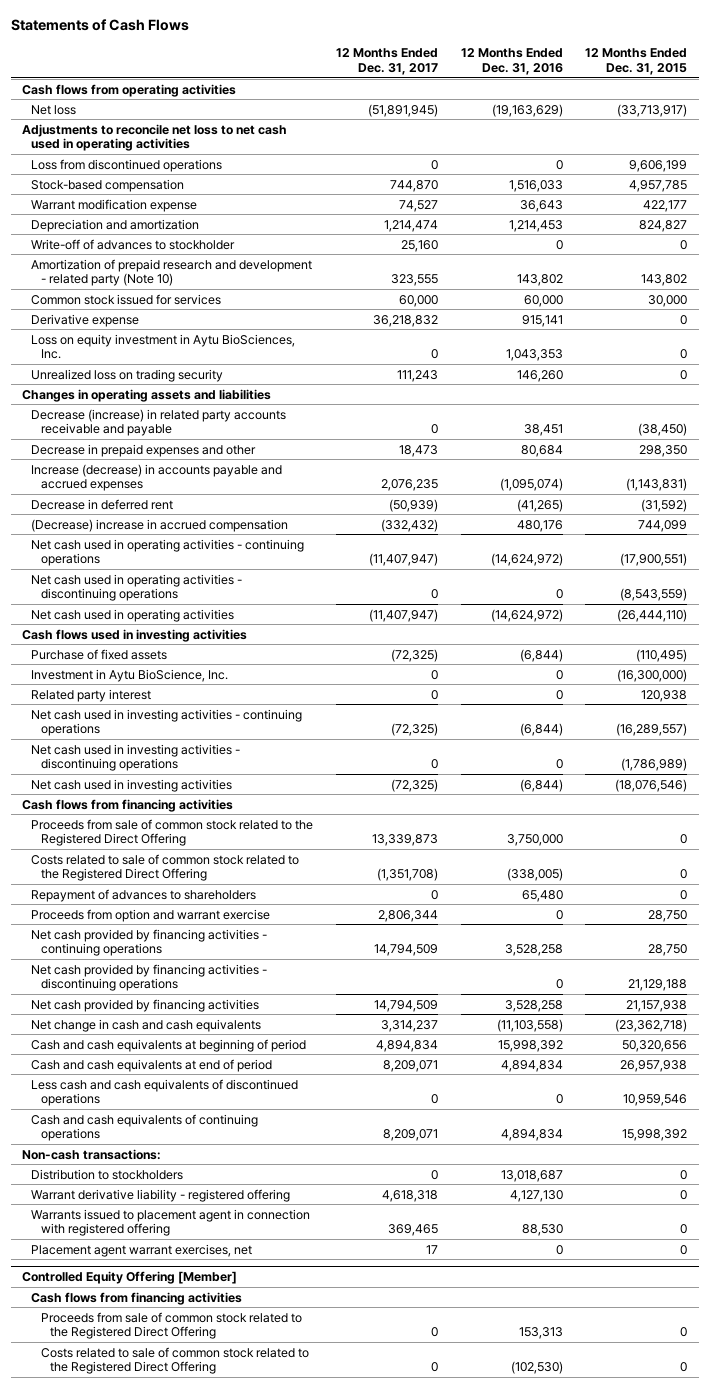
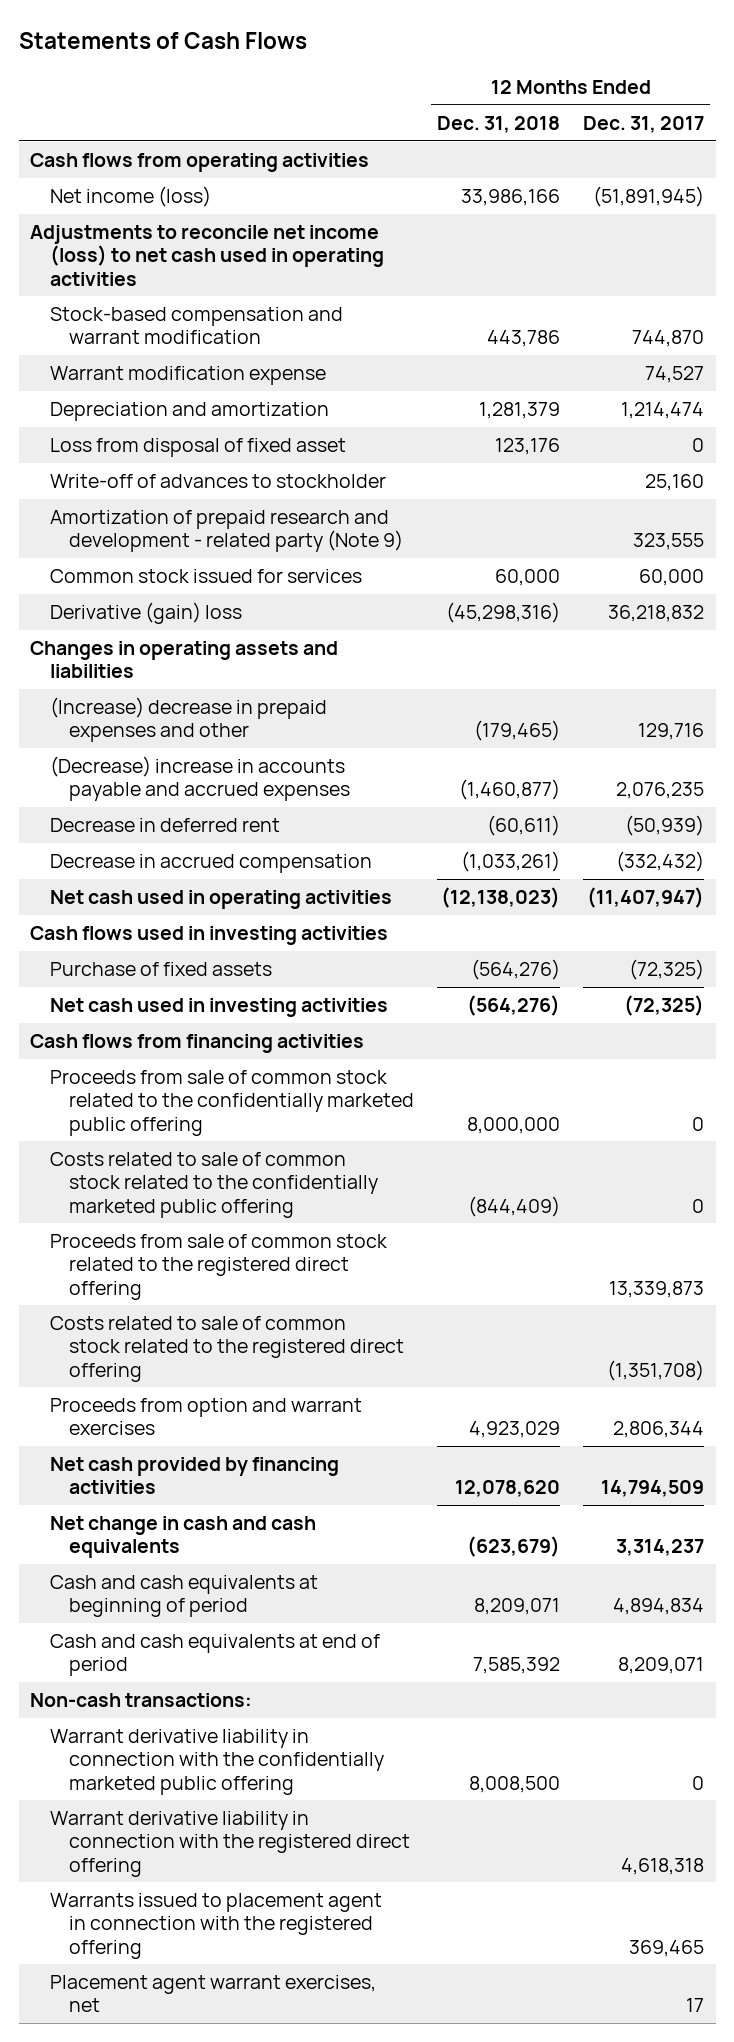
- | 12 Months Ended Dec. 31, 2017 | 12 Months Ended Dec. 31, 2016 | 12 Months Ended Dec. 31, 2015
+ | 12 Months Ended Dec. 31, 2018 | 12 Months Ended Dec. 31, 2017
- Net loss | (51,891,945) | (19,163,629) | (33,713,917)
- Adjustments to reconcile net loss to net cash used in operating activities
- Loss from discontinued operations | 0 | 0 | 9,606,199
- Stock-based compensation | 744,870 | 1,516,033 | 4,957,785
+ Net income (loss) | 33,986,166 | (51,891,945)
+ Adjustments to reconcile net income (loss) to net cash used in operating activities
+ Stock-based compensation and warrant modification | 443,786 | 744,870
+ Loss from disposal of fixed asset | 123,176 | 0
- Amortization of prepaid research and development - related party (Note 10) | 323,555 | 143,802 | 143,802
+ Amortization of prepaid research and development - related party (Note 9) | | 323,555
- Derivative expense | 36,218,832 | 915,141 | 0
- Loss on equity investment in Aytu BioSciences, Inc. | 0 | 1,043,353 | 0
- Unrealized loss on trading security | 111,243 | 146,260 | 0
+ Derivative (gain) loss | (45,298,316) | 36,218,832
- Decrease (increase) in related party accounts receivable and payable | 0 | 38,451 | (38,450)
- Decrease in prepaid expenses and other | 18,473 | 80,684 | 298,350
- Increase (decrease) in accounts payable and accrued expenses | 2,076,235 | (1,095,074) | (1,143,831)
+ (Increase) decrease in prepaid expenses and other | (179,465) | 129,716
+ (Decrease) increase in accounts payable and accrued expenses | (1,460,877) | 2,076,235
- (Decrease) increase in accrued compensation | (332,432) | 480,176 | 744,099
- Net cash used in operating activities - continuing operations | (11,407,947) | (14,624,972) | (17,900,551)
- Net cash used in operating activities - discontinuing operations | 0 | 0 | (8,543,559)
+ Decrease in accrued compensation | (1,033,261) | (332,432)
- Investment in Aytu BioScience, Inc. | 0 | 0 | (16,300,000)
- Related party interest | 0 | 0 | 120,938
- Net cash used in investing activities - continuing operations | (72,325) | (6,844) | (16,289,557)
- Net cash used in investing activities - discontinuing operations | 0 | 0 | (1,786,989)
- Proceeds from sale of common stock related to the Registered Direct Offering | 13,339,873 | 3,750,000 | 0
- Costs related to sale of common stock related to the Registered Direct Offering | (1,351,708) | (338,005) | 0
- Repayment of advances to shareholders | 0 | 65,480 | 0
- Proceeds from option and warrant exercise | 2,806,344 | 0 | 28,750
- Net cash provided by financing activities - continuing operations | 14,794,509 | 3,528,258 | 28,750
- Net cash provided by financing activities - discontinuing operations | | 0 | 21,129,188
+ Proceeds from sale of common stock related to the confidentially marketed public offering | 8,000,000 | 0
+ Costs related to sale of common stock related to the confidentially marketed public offering | (844,409) | 0
+ Proceeds from sale of common stock related to the registered direct offering | | 13,339,873
+ Costs related to sale of common stock related to the registered direct offering | | (1,351,708)
+ Proceeds from option and warrant exercises | 4,923,029 | 2,806,344
- Less cash and cash equivalents of discontinued operations | 0 | 0 | 10,959,546
- Cash and cash equivalents of continuing operations | 8,209,071 | 4,894,834 | 15,998,392
- Distribution to stockholders | 0 | 13,018,687 | 0
- Warrant derivative liability - registered offering | 4,618,318 | 4,127,130 | 0
- Warrants issued to placement agent in connection with registered offering | 369,465 | 88,530 | 0
+ Warrant derivative liability in connection with the confidentially marketed public offering | 8,008,500 | 0
+ Warrant derivative liability in connection with the registered direct offering | | 4,618,318
+ Warrants issued to placement agent in connection with the registered offering | | 369,465
- Controlled Equity Offering [Member]
- Cash flows from financing activities
- Proceeds from sale of common stock related to the Registered Direct Offering | 0 | 153,313 | 0
- Costs related to sale of common stock related to the Registered Direct Offering | 0 | (102,530) | 0

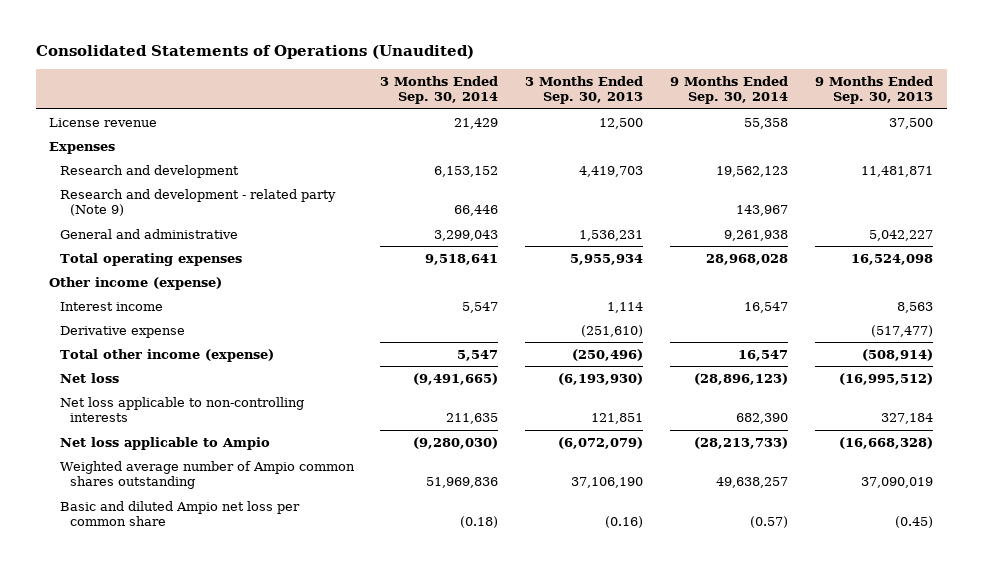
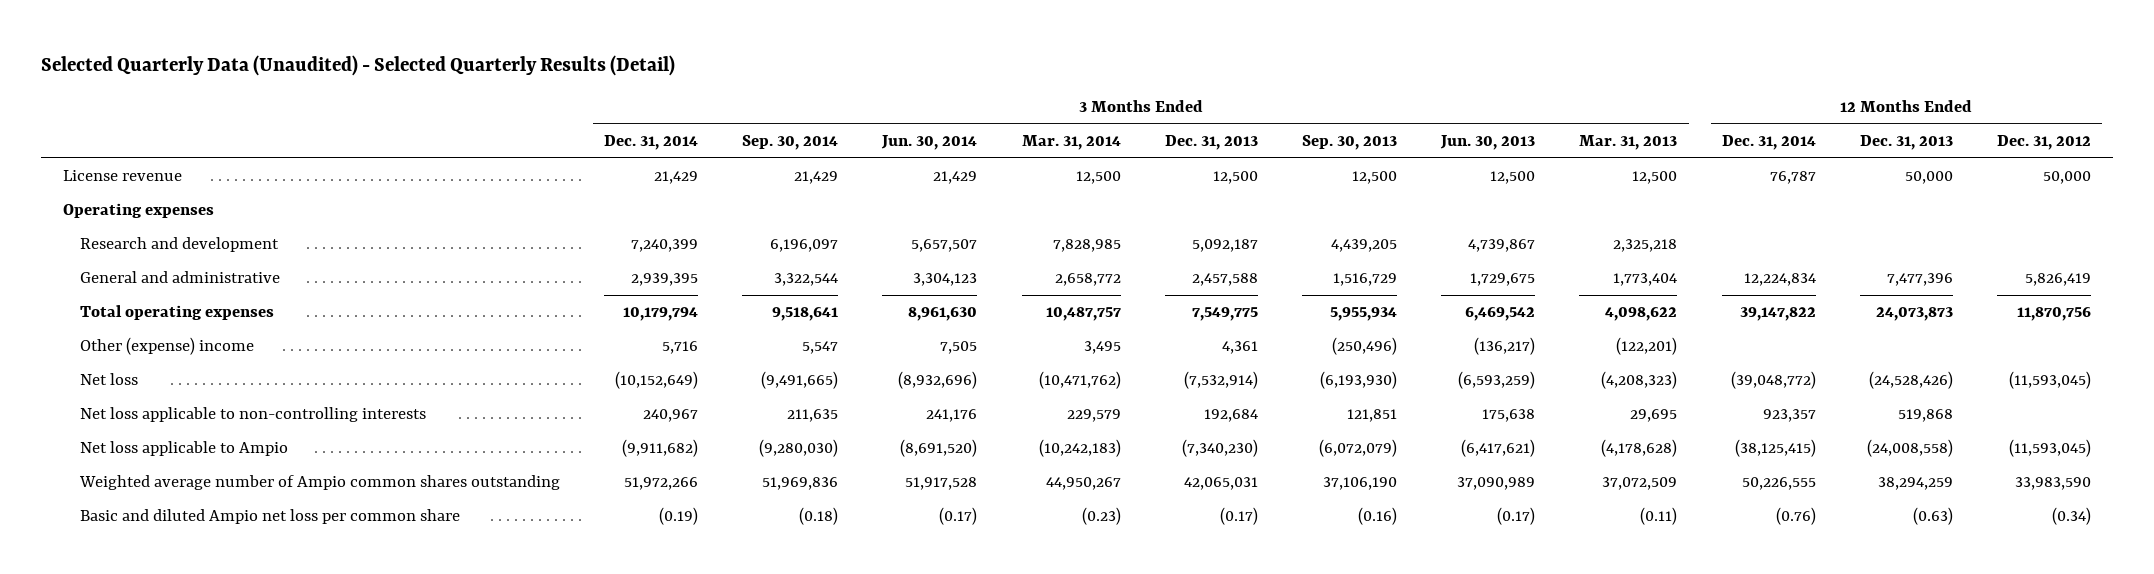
- Consolidated Statements of Operations (Unaudited)
+ Selected Quarterly Data (Unaudited) - Selected Quarterly Results (Detail)
- | 3 Months Ended Sep. 30, 2014 | 3 Months Ended Sep. 30, 2013 | 9 Months Ended Sep. 30, 2014 | 9 Months Ended Sep. 30, 2013
+ | 3 Months Ended Dec. 31, 2014 | 3 Months Ended Sep. 30, 2014 | 3 Months Ended Jun. 30, 2014 | 3 Months Ended Mar. 31, 2014 | 3 Months Ended Dec. 31, 2013 | 3 Months Ended Sep. 30, 2013 | 3 Months Ended Jun. 30, 2013 | 3 Months Ended Mar. 31, 2013 | 12 Months Ended Dec. 31, 2014 | 12 Months Ended Dec. 31, 2013 | 12 Months Ended Dec. 31, 2012
- Expenses
- Research and development | 6,153,152 | 4,419,703 | 19,562,123 | 11,481,871
- Research and development - related party (Note 9) | 66,446 | | 143,967 |
- General and administrative | 3,299,043 | 1,536,231 | 9,261,938 | 5,042,227
+ Operating expenses
+ Research and development | 7,240,399 | 6,196,097 | 5,657,507 | 7,828,985 | 5,092,187 | 4,439,205 | 4,739,867 | 2,325,218 | | |
+ General and administrative | 2,939,395 | 3,322,544 | 3,304,123 | 2,658,772 | 2,457,588 | 1,516,729 | 1,729,675 | 1,773,404 | 12,224,834 | 7,477,396 | 5,826,419
- Other income (expense)
- Interest income | 5,547 | 1,114 | 16,547 | 8,563
- Derivative expense | | (251,610) | | (517,477)
- Total other income (expense) | 5,547 | (250,496) | 16,547 | (508,914)
+ Other (expense) income | 5,716 | 5,547 | 7,505 | 3,495 | 4,361 | (250,496) | (136,217) | (122,201) | | |

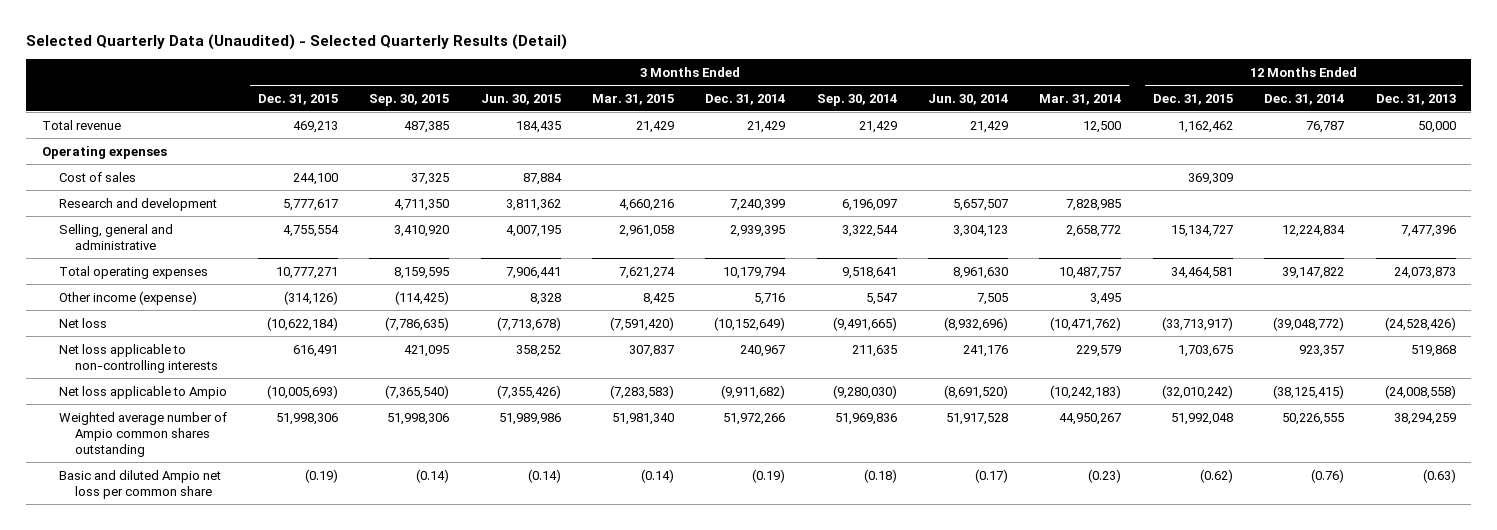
- | 3 Months Ended Dec. 31, 2014 | 3 Months Ended Sep. 30, 2014 | 3 Months Ended Jun. 30, 2014 | 3 Months Ended Mar. 31, 2014 | 3 Months Ended Dec. 31, 2013 | 3 Months Ended Sep. 30, 2013 | 3 Months Ended Jun. 30, 2013 | 3 Months Ended Mar. 31, 2013 | 12 Months Ended Dec. 31, 2014 | 12 Months Ended Dec. 31, 2013 | 12 Months Ended Dec. 31, 2012
+ | 3 Months Ended Dec. 31, 2015 | 3 Months Ended Sep. 30, 2015 | 3 Months Ended Jun. 30, 2015 | 3 Months Ended Mar. 31, 2015 | 3 Months Ended Dec. 31, 2014 | 3 Months Ended Sep. 30, 2014 | 3 Months Ended Jun. 30, 2014 | 3 Months Ended Mar. 31, 2014 | 12 Months Ended Dec. 31, 2015 | 12 Months Ended Dec. 31, 2014 | 12 Months Ended Dec. 31, 2013
- License revenue | 21,429 | 21,429 | 21,429 | 12,500 | 12,500 | 12,500 | 12,500 | 12,500 | 76,787 | 50,000 | 50,000
+ Total revenue | 469,213 | 487,385 | 184,435 | 21,429 | 21,429 | 21,429 | 21,429 | 12,500 | 1,162,462 | 76,787 | 50,000
+ Cost of sales | 244,100 | 37,325 | 87,884 | | | | | | 369,309 | |
- General and administrative | 2,939,395 | 3,322,544 | 3,304,123 | 2,658,772 | 2,457,588 | 1,516,729 | 1,729,675 | 1,773,404 | 12,224,834 | 7,477,396 | 5,826,419
+ Selling, general and administrative | 4,755,554 | 3,410,920 | 4,007,195 | 2,961,058 | 2,939,395 | 3,322,544 | 3,304,123 | 2,658,772 | 15,134,727 | 12,224,834 | 7,477,396
- Other (expense) income | 5,716 | 5,547 | 7,505 | 3,495 | 4,361 | (250,496) | (136,217) | (122,201) | | |
+ Other income (expense) | (314,126) | (114,425) | 8,328 | 8,425 | 5,716 | 5,547 | 7,505 | 3,495 | | |

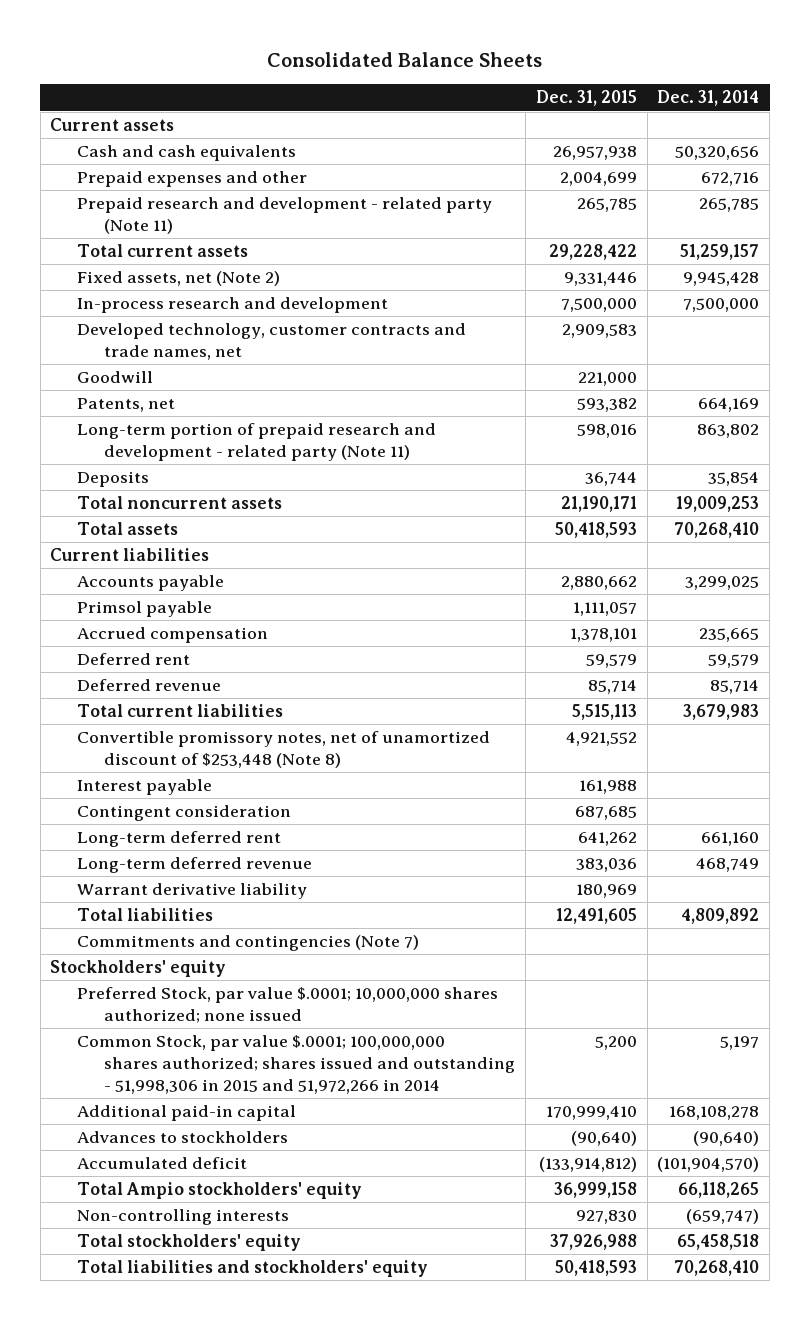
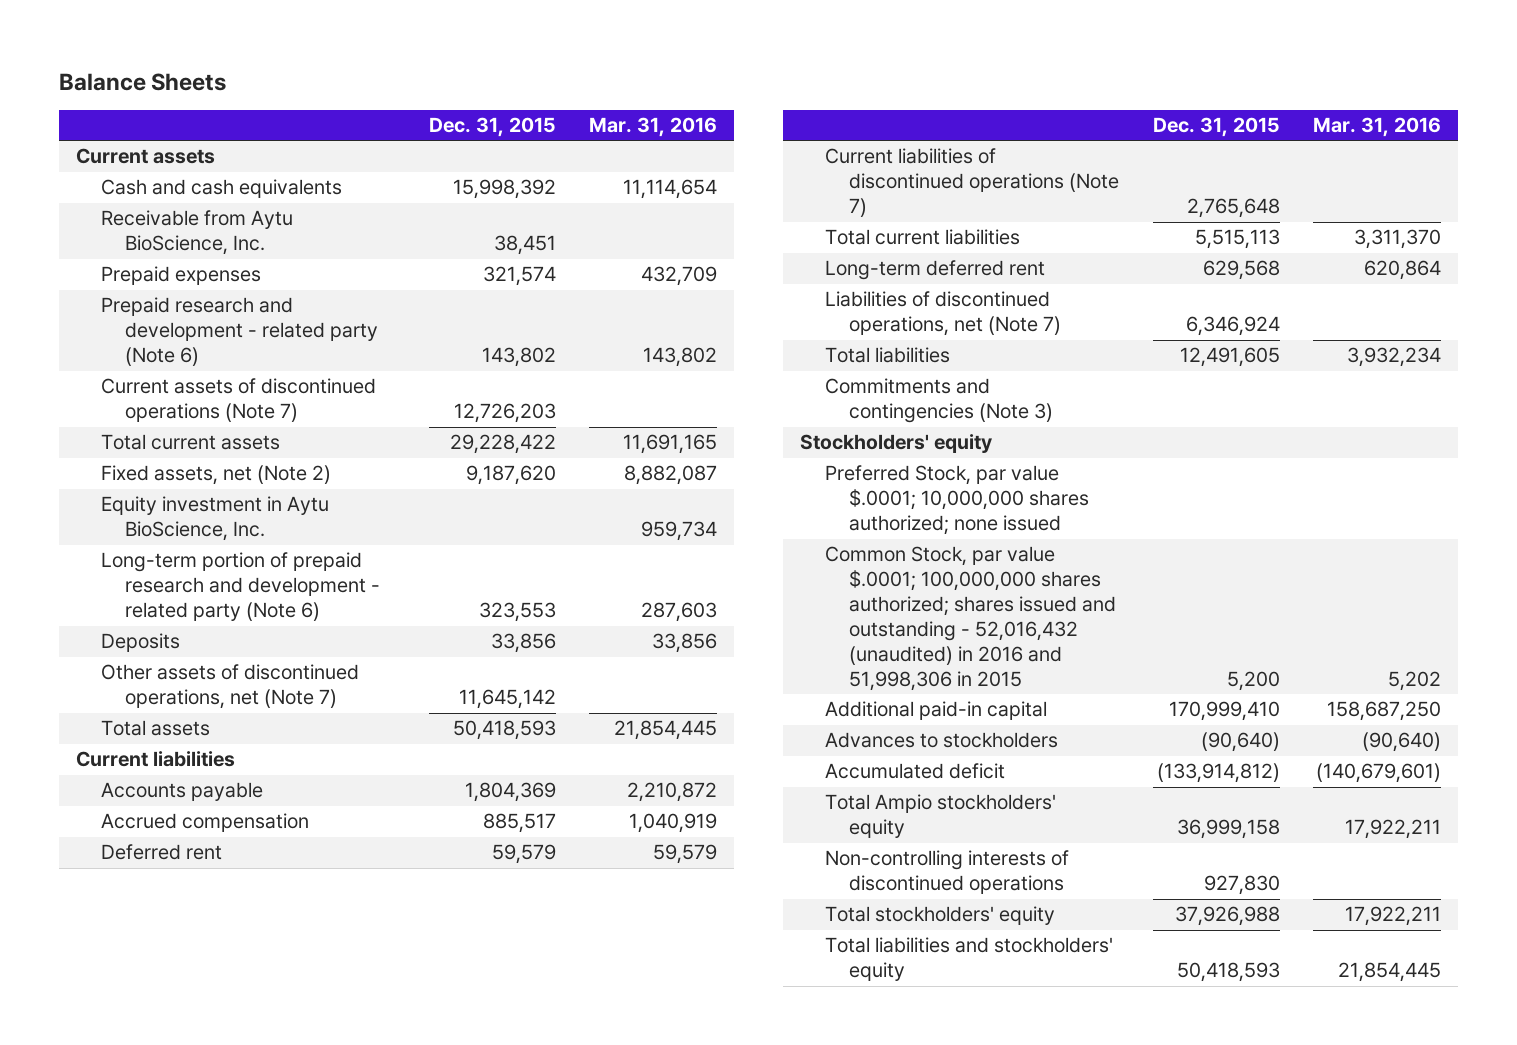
- Consolidated Balance Sheets
+ Balance Sheets
- | Dec. 31, 2015 | Dec. 31, 2014
+ | Dec. 31, 2015 | Mar. 31, 2016
- Cash and cash equivalents | 26,957,938 | 50,320,656
- Prepaid expenses and other | 2,004,699 | 672,716
- Prepaid research and development - related party (Note 11) | 265,785 | 265,785
+ Cash and cash equivalents | 15,998,392 | 11,114,654
+ Receivable from Aytu BioScience, Inc. | 38,451 |
+ Prepaid expenses | 321,574 | 432,709
+ Prepaid research and development - related party (Note 6) | 143,802 | 143,802
+ Current assets of discontinued operations (Note 7) | 12,726,203 |
- Fixed assets, net (Note 2) | 9,331,446 | 9,945,428
- In-process research and development | 7,500,000 | 7,500,000
- Developed technology, customer contracts and trade names, net | 2,909,583 |
- Goodwill | 221,000 |
- Patents, net | 593,382 | 664,169
- Long-term portion of prepaid research and development - related party (Note 11) | 598,016 | 863,802
- Deposits | 36,744 | 35,854
- Total noncurrent assets | 21,190,171 | 19,009,253
+ Fixed assets, net (Note 2) | 9,187,620 | 8,882,087
+ Equity investment in Aytu BioScience, Inc. | | 959,734
+ Long-term portion of prepaid research and development - related party (Note 6) | 323,553 | 287,603
+ Deposits | 33,856 | 33,856
+ Other assets of discontinued operations, net (Note 7) | 11,645,142 |
- Accounts payable | 2,880,662 | 3,299,025
- Primsol payable | 1,111,057 |
- Accrued compensation | 1,378,101 | 235,665
+ Accounts payable | 1,804,369 | 2,210,872
+ Accrued compensation | 885,517 | 1,040,919
- Deferred revenue | 85,714 | 85,714
+ Current liabilities of discontinued operations (Note 7) | 2,765,648 |
- Convertible promissory notes, net of unamortized discount of $253,448 (Note 8) | 4,921,552 |
- Interest payable | 161,988 |
- Contingent consideration | 687,685 |
- Long-term deferred rent | 641,262 | 661,160
- Long-term deferred revenue | 383,036 | 468,749
- Warrant derivative liability | 180,969 |
+ Long-term deferred rent | 629,568 | 620,864
+ Liabilities of discontinued operations, net (Note 7) | 6,346,924 |
- Commitments and contingencies (Note 7)
+ Commitments and contingencies (Note 3)
- Common Stock, par value $.0001; 100,000,000 shares authorized; shares issued and outstanding - 51,998,306 in 2015 and 51,972,266 in 2014 | 5,200 | 5,197
+ Common Stock, par value $.0001; 100,000,000 shares authorized; shares issued and outstanding - 52,016,432 (unaudited) in 2016 and 51,998,306 in 2015 | 5,200 | 5,202
- Non-controlling interests | 927,830 | (659,747)
+ Non-controlling interests of discontinued operations | 927,830 |

